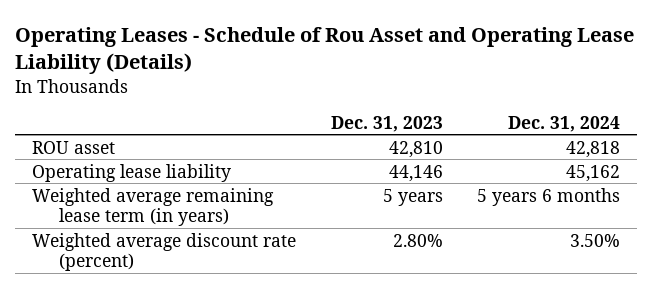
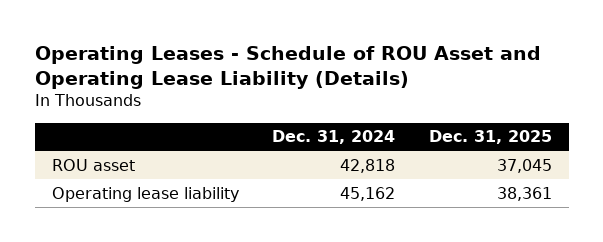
- Operating Leases - Schedule of Rou Asset and Operating Lease Liability (Details)
+ Operating Leases - Schedule of ROU Asset and Operating Lease Liability (Details)
- | Dec. 31, 2023 | Dec. 31, 2024
+ | Dec. 31, 2024 | Dec. 31, 2025
- Weighted average remaining lease term (in years) | 5 years | 5 years 6 months
- Weighted average discount rate (percent) | 2.80% | 3.50%

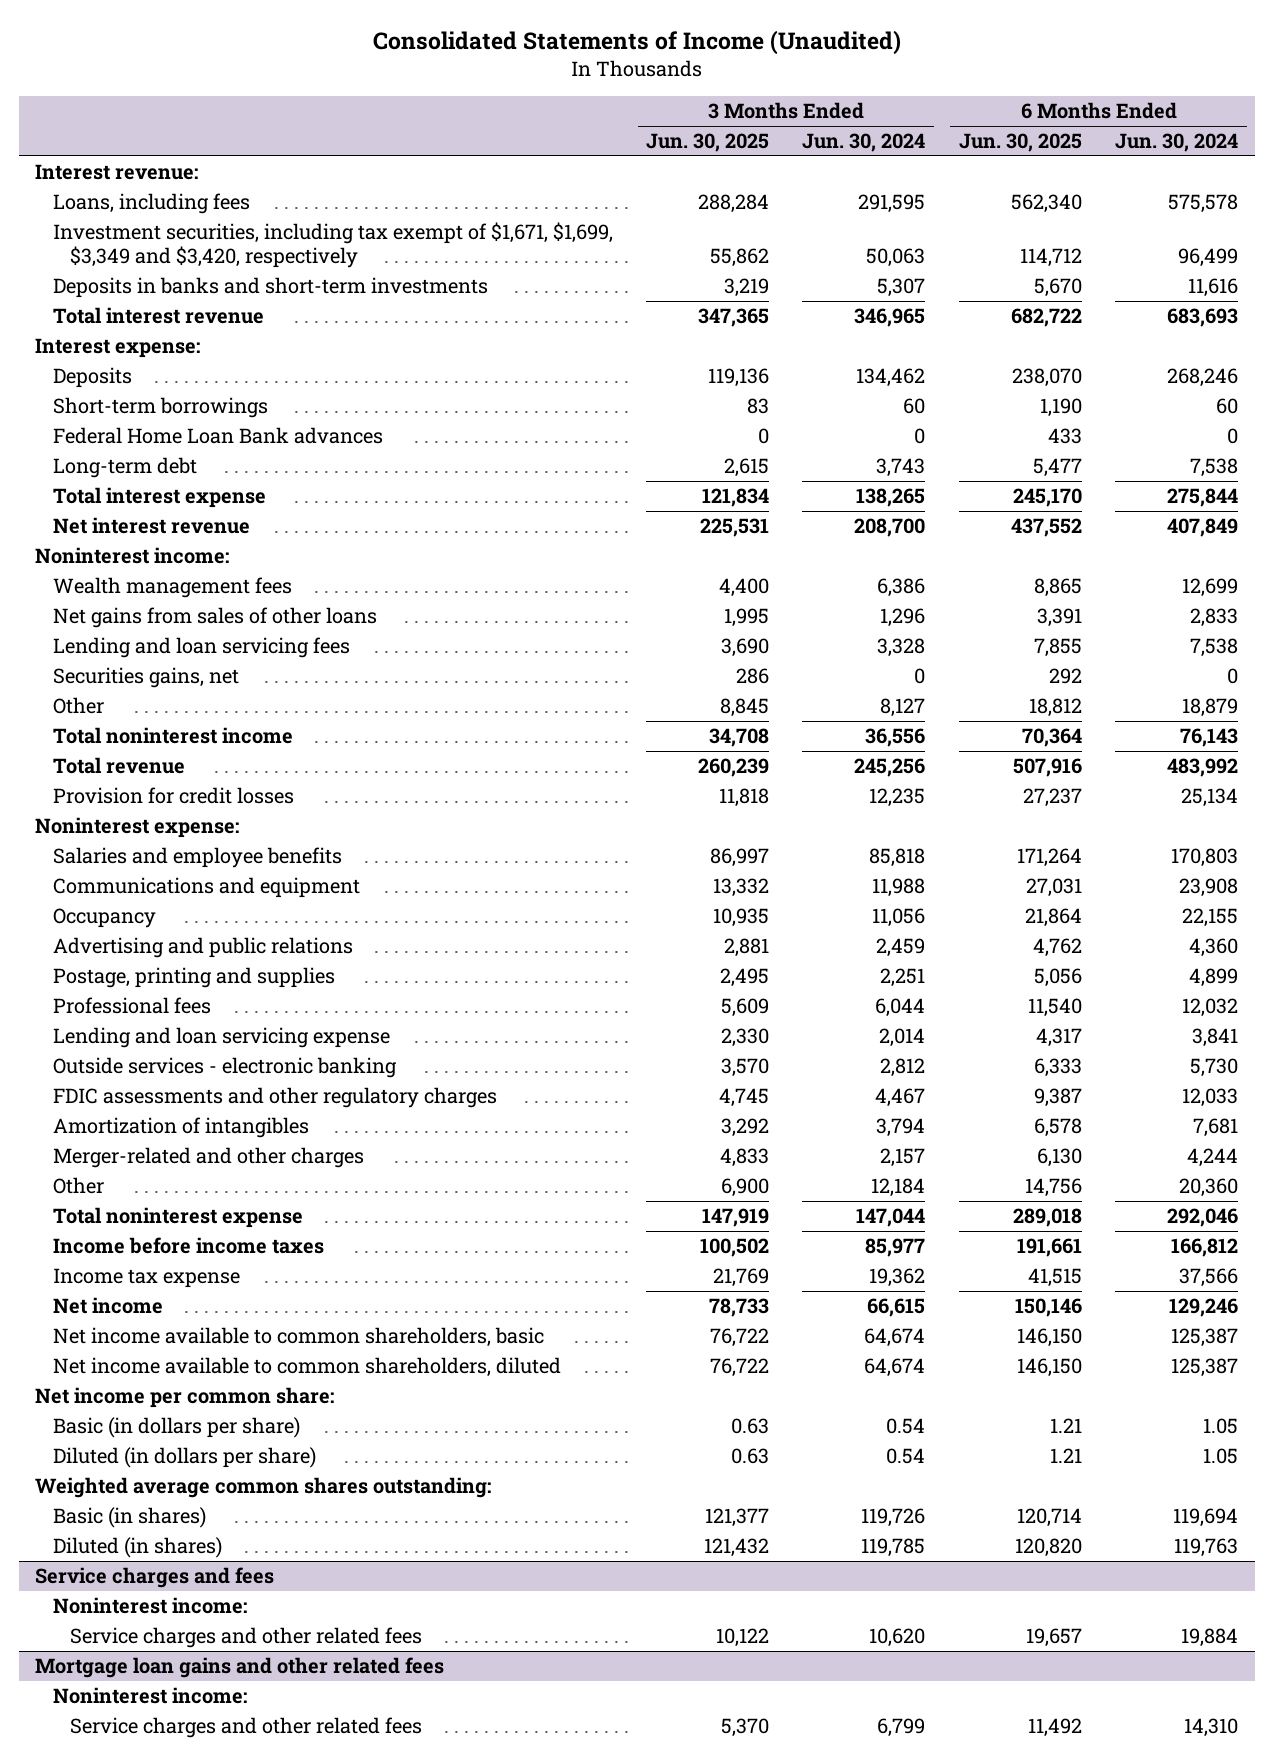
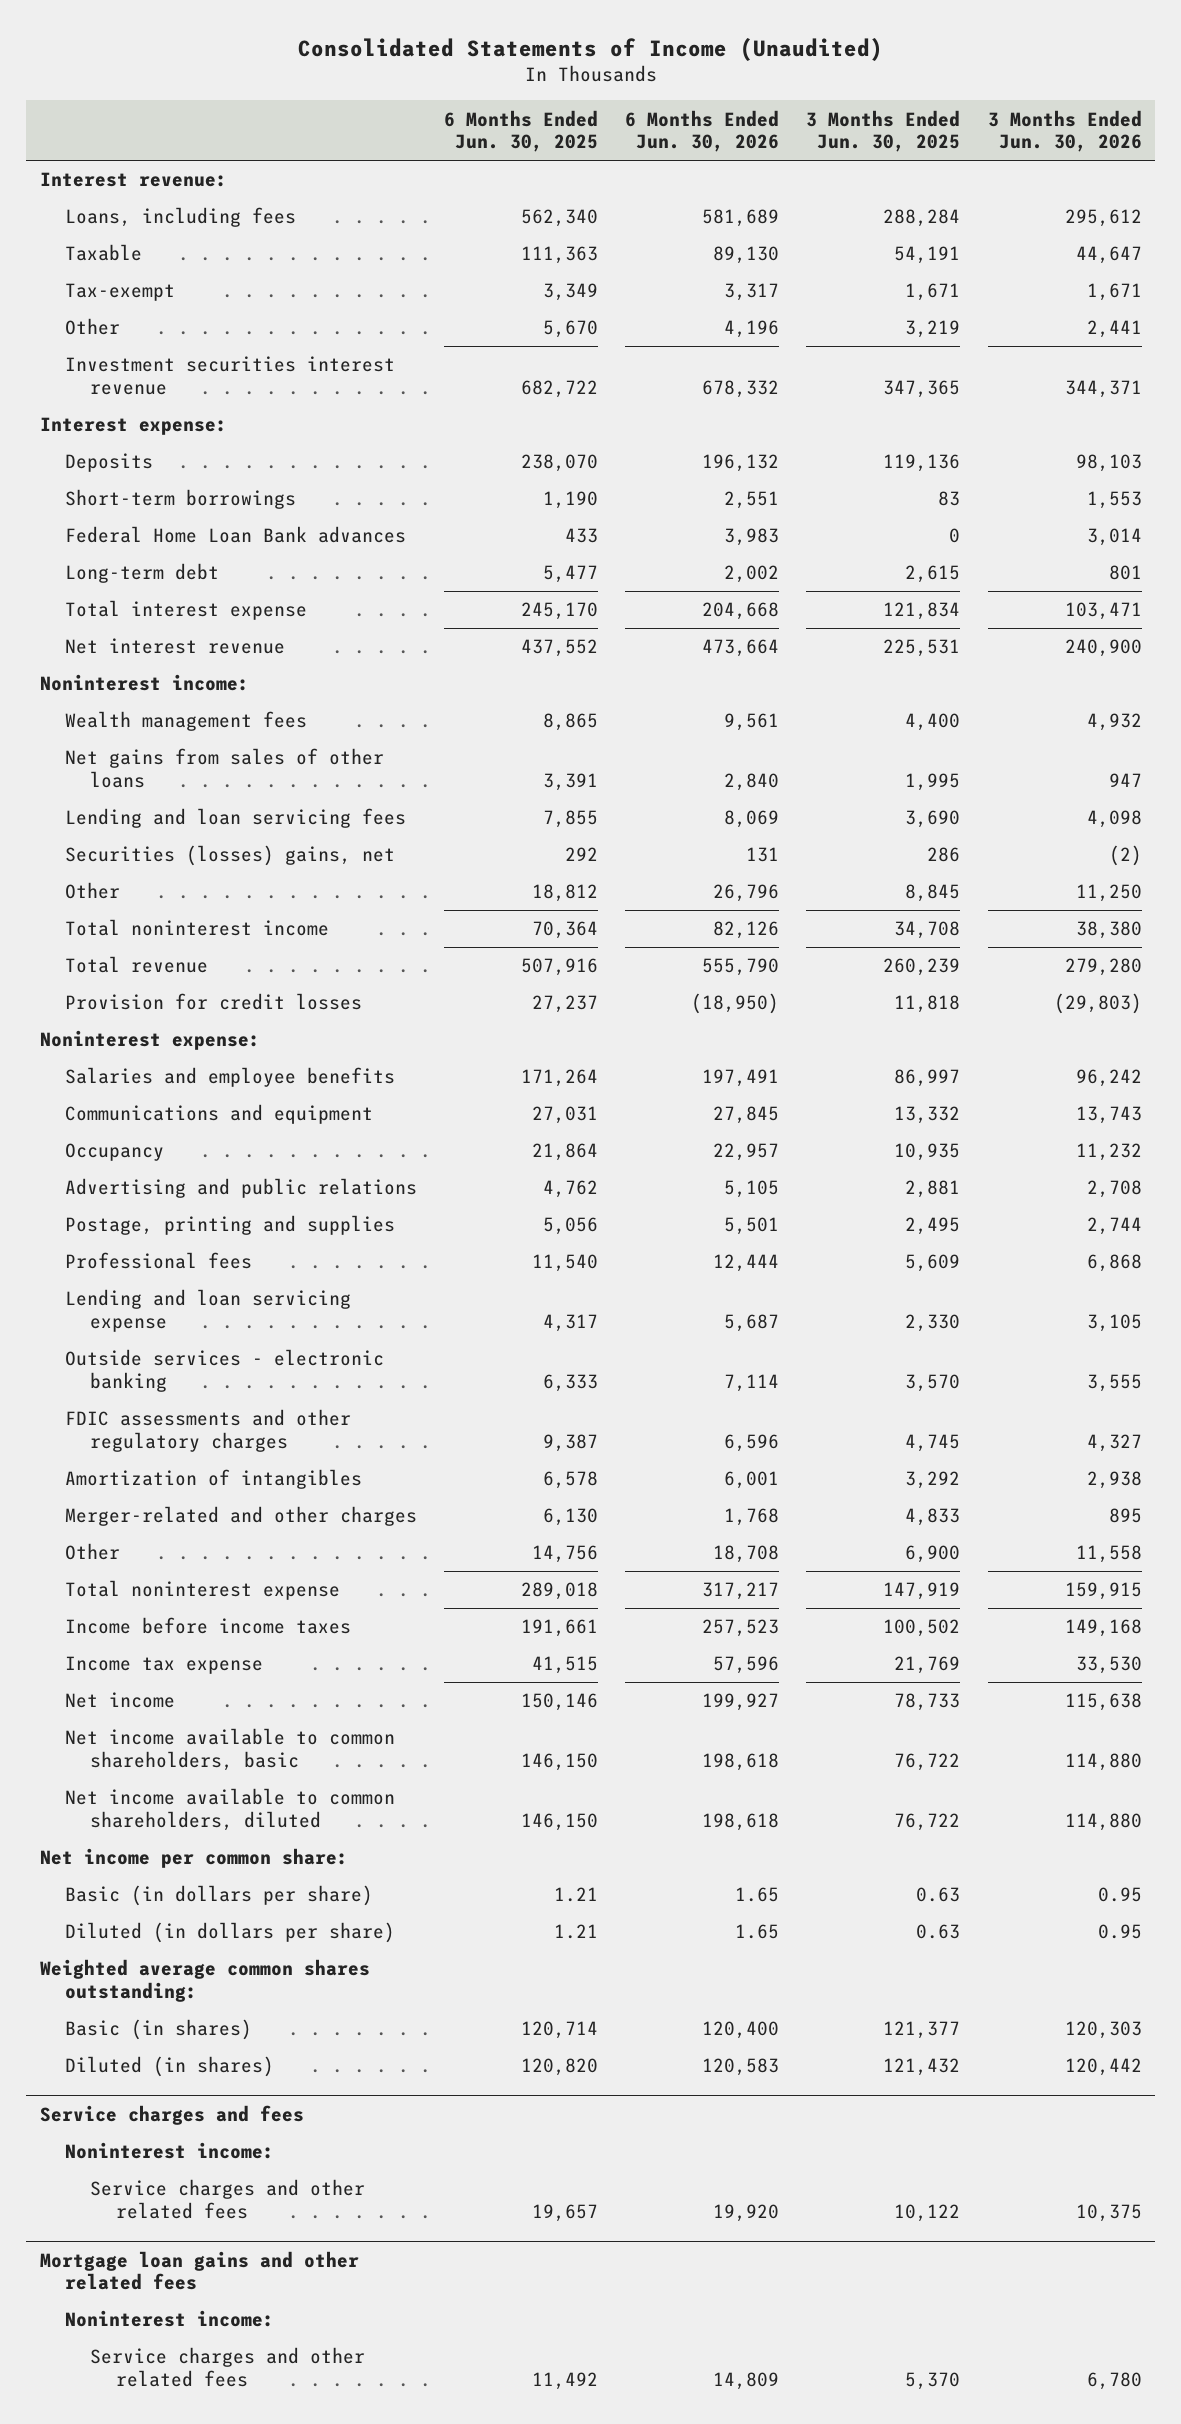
- | 3 Months Ended Jun. 30, 2025 | 3 Months Ended Jun. 30, 2024 | 6 Months Ended Jun. 30, 2025 | 6 Months Ended Jun. 30, 2024
+ | 6 Months Ended Jun. 30, 2025 | 6 Months Ended Jun. 30, 2026 | 3 Months Ended Jun. 30, 2025 | 3 Months Ended Jun. 30, 2026
- Investment securities, including tax exempt of $1,671, $1,699, $3,349 and $3,420, respectively | 55,862 | 50,063 | 114,712 | 96,499
- Deposits in banks and short-term investments | 3,219 | 5,307 | 5,670 | 11,616
- Total interest revenue | 347,365 | 346,965 | 682,722 | 683,693
+ Taxable | 111,363 | 89,130 | 54,191 | 44,647
+ Tax-exempt | 3,349 | 3,317 | 1,671 | 1,671
+ Other | 5,670 | 4,196 | 3,219 | 2,441
+ Investment securities interest revenue | 682,722 | 678,332 | 347,365 | 344,371
- Securities gains, net | 286 | 0 | 292 | 0
+ Securities (losses) gains, net | 292 | 131 | 286 | (2)

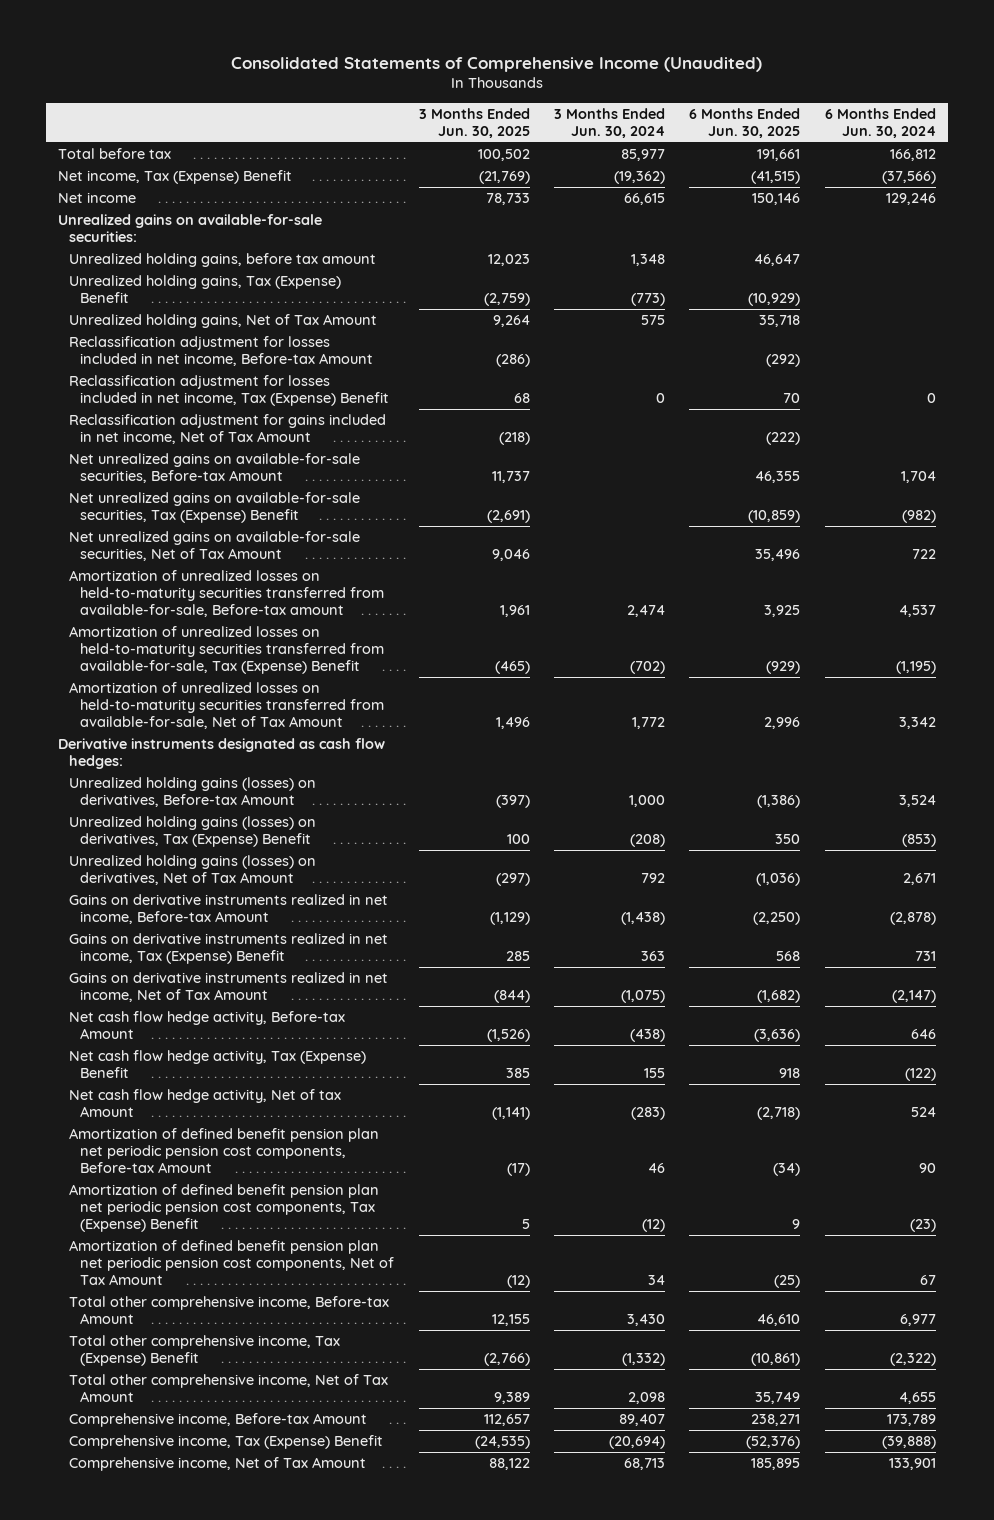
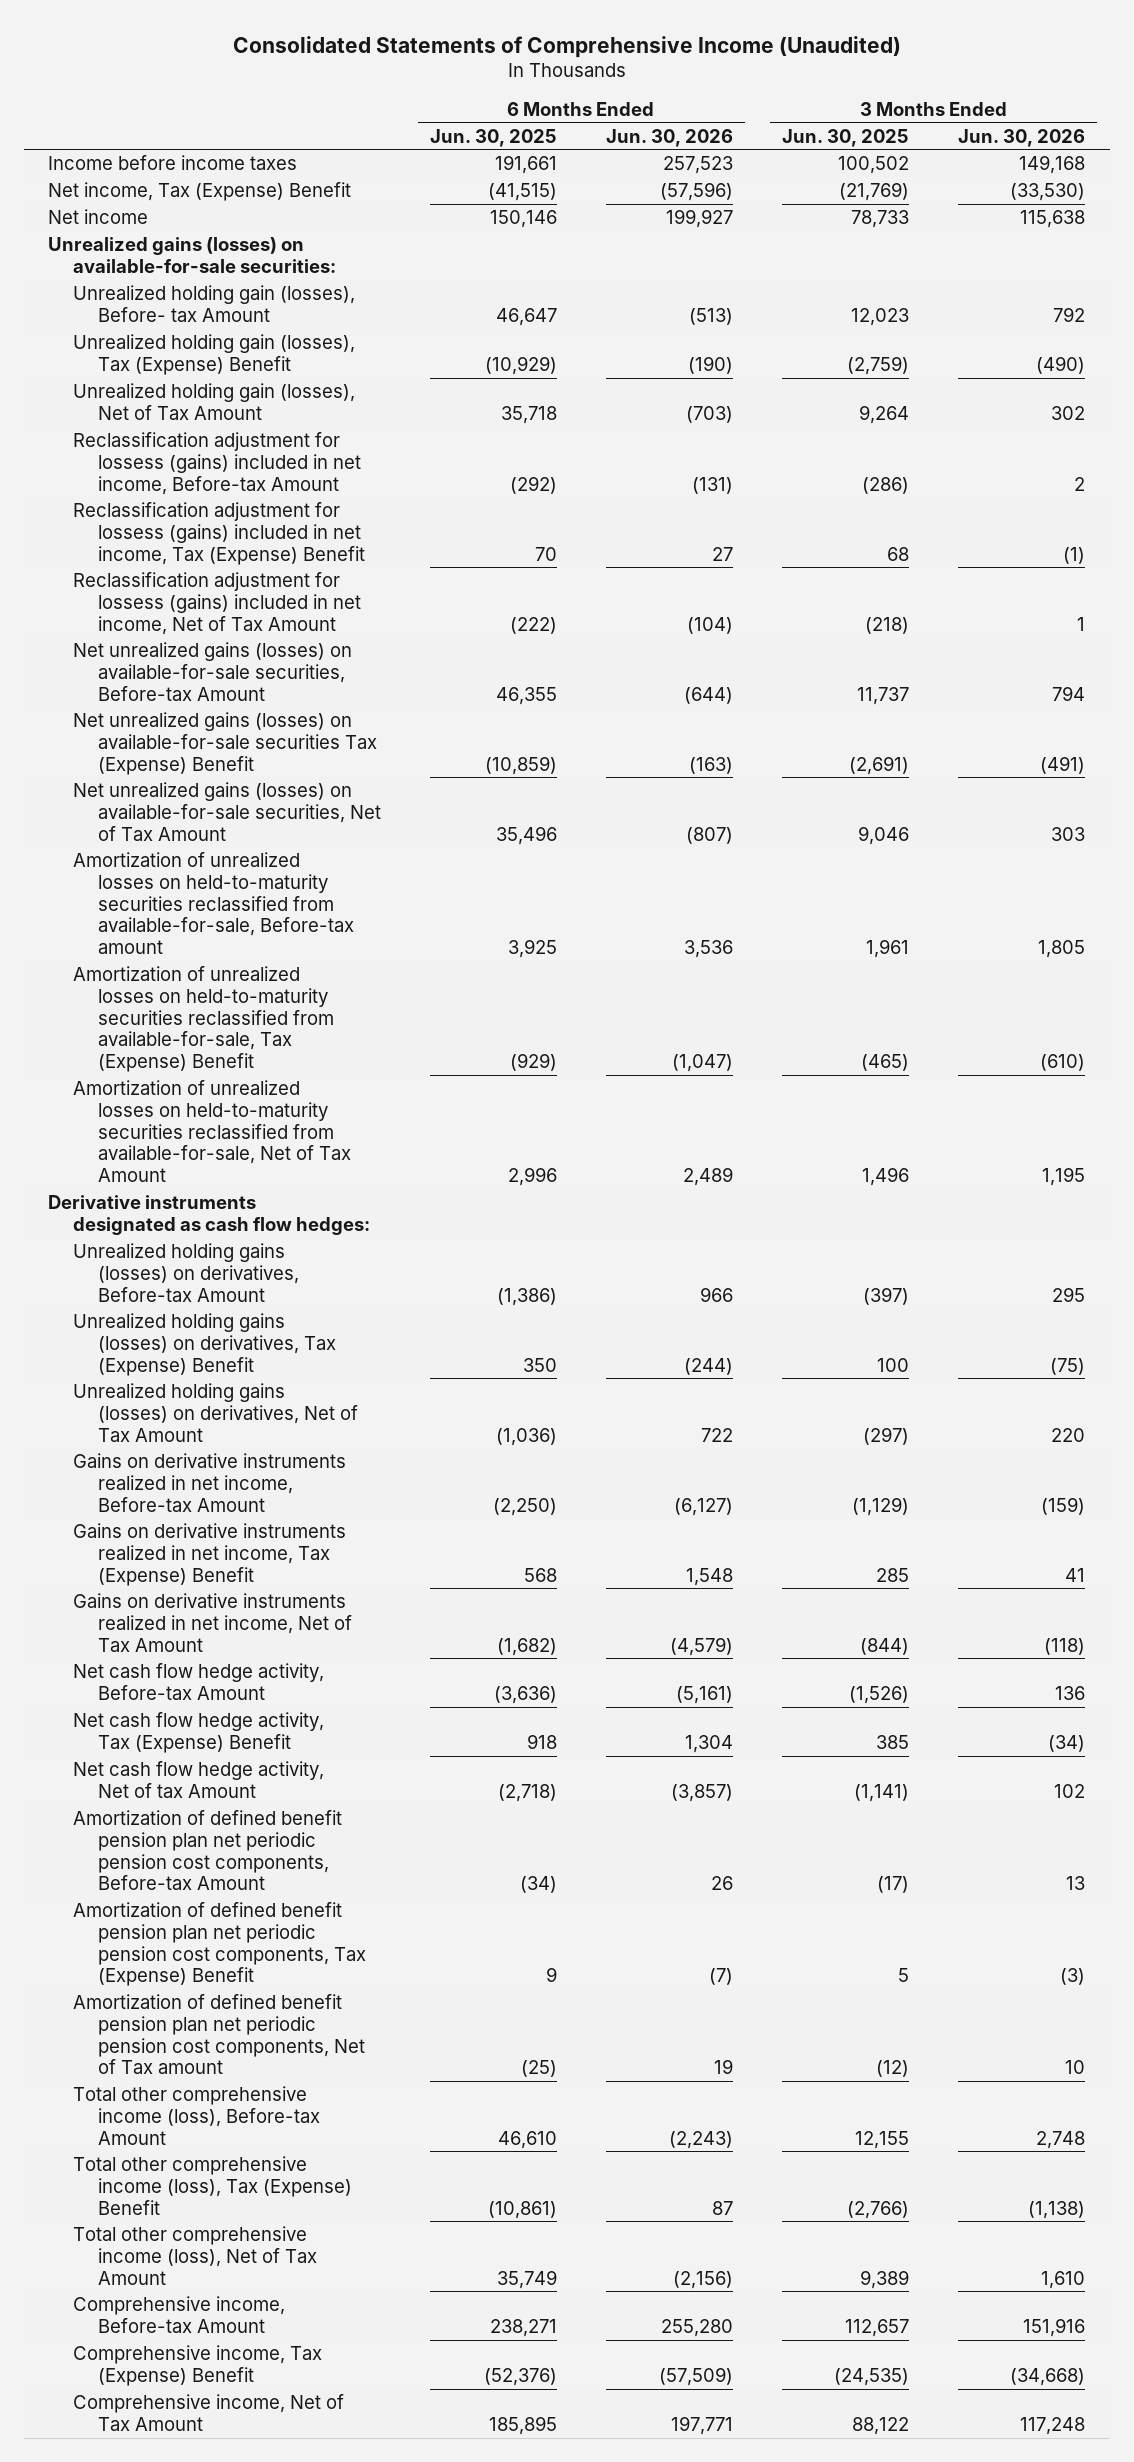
- | 3 Months Ended Jun. 30, 2025 | 3 Months Ended Jun. 30, 2024 | 6 Months Ended Jun. 30, 2025 | 6 Months Ended Jun. 30, 2024
+ | 6 Months Ended Jun. 30, 2025 | 6 Months Ended Jun. 30, 2026 | 3 Months Ended Jun. 30, 2025 | 3 Months Ended Jun. 30, 2026
- Total before tax | 100,502 | 85,977 | 191,661 | 166,812
+ Income before income taxes | 191,661 | 257,523 | 100,502 | 149,168
- Unrealized gains on available-for-sale securities:
- Unrealized holding gains, before tax amount | 12,023 | 1,348 | 46,647 |
- Unrealized holding gains, Tax (Expense) Benefit | (2,759) | (773) | (10,929) |
- Unrealized holding gains, Net of Tax Amount | 9,264 | 575 | 35,718 |
- Reclassification adjustment for losses included in net income, Before-tax Amount | (286) | | (292) |
- Reclassification adjustment for losses included in net income, Tax (Expense) Benefit | 68 | 0 | 70 | 0
- Reclassification adjustment for gains included in net income, Net of Tax Amount | (218) | | (222) |
- Net unrealized gains on available-for-sale securities, Before-tax Amount | 11,737 | | 46,355 | 1,704
- Net unrealized gains on available-for-sale securities, Tax (Expense) Benefit | (2,691) | | (10,859) | (982)
- Net unrealized gains on available-for-sale securities, Net of Tax Amount | 9,046 | | 35,496 | 722
- Amortization of unrealized losses on held-to-maturity securities transferred from available-for-sale, Before-tax amount | 1,961 | 2,474 | 3,925 | 4,537
- Amortization of unrealized losses on held-to-maturity securities transferred from available-for-sale, Tax (Expense) Benefit | (465) | (702) | (929) | (1,195)
- Amortization of unrealized losses on held-to-maturity securities transferred from available-for-sale, Net of Tax Amount | 1,496 | 1,772 | 2,996 | 3,342
+ Unrealized gains (losses) on available-for-sale securities:
+ Unrealized holding gain (losses), Before- tax Amount | 46,647 | (513) | 12,023 | 792
+ Unrealized holding gain (losses), Tax (Expense) Benefit | (10,929) | (190) | (2,759) | (490)
+ Unrealized holding gain (losses), Net of Tax Amount | 35,718 | (703) | 9,264 | 302
+ Reclassification adjustment for lossess (gains) included in net income, Before-tax Amount | (292) | (131) | (286) | 2
+ Reclassification adjustment for lossess (gains) included in net income, Tax (Expense) Benefit | 70 | 27 | 68 | (1)
+ Reclassification adjustment for lossess (gains) included in net income, Net of Tax Amount | (222) | (104) | (218) | 1
+ Net unrealized gains (losses) on available-for-sale securities, Before-tax Amount | 46,355 | (644) | 11,737 | 794
+ Net unrealized gains (losses) on available-for-sale securities Tax (Expense) Benefit | (10,859) | (163) | (2,691) | (491)
+ Net unrealized gains (losses) on available-for-sale securities, Net of Tax Amount | 35,496 | (807) | 9,046 | 303
+ Amortization of unrealized losses on held-to-maturity securities reclassified from available-for-sale, Before-tax amount | 3,925 | 3,536 | 1,961 | 1,805
+ Amortization of unrealized losses on held-to-maturity securities reclassified from available-for-sale, Tax (Expense) Benefit | (929) | (1,047) | (465) | (610)
+ Amortization of unrealized losses on held-to-maturity securities reclassified from available-for-sale, Net of Tax Amount | 2,996 | 2,489 | 1,496 | 1,195
- Amortization of defined benefit pension plan net periodic pension cost components, Net of Tax Amount | (12) | 34 | (25) | 67
- Total other comprehensive income, Before-tax Amount | 12,155 | 3,430 | 46,610 | 6,977
- Total other comprehensive income, Tax (Expense) Benefit | (2,766) | (1,332) | (10,861) | (2,322)
- Total other comprehensive income, Net of Tax Amount | 9,389 | 2,098 | 35,749 | 4,655
+ Amortization of defined benefit pension plan net periodic pension cost components, Net of Tax amount | (25) | 19 | (12) | 10
+ Total other comprehensive income (loss), Before-tax Amount | 46,610 | (2,243) | 12,155 | 2,748
+ Total other comprehensive income (loss), Tax (Expense) Benefit | (10,861) | 87 | (2,766) | (1,138)
+ Total other comprehensive income (loss), Net of Tax Amount | 35,749 | (2,156) | 9,389 | 1,610

